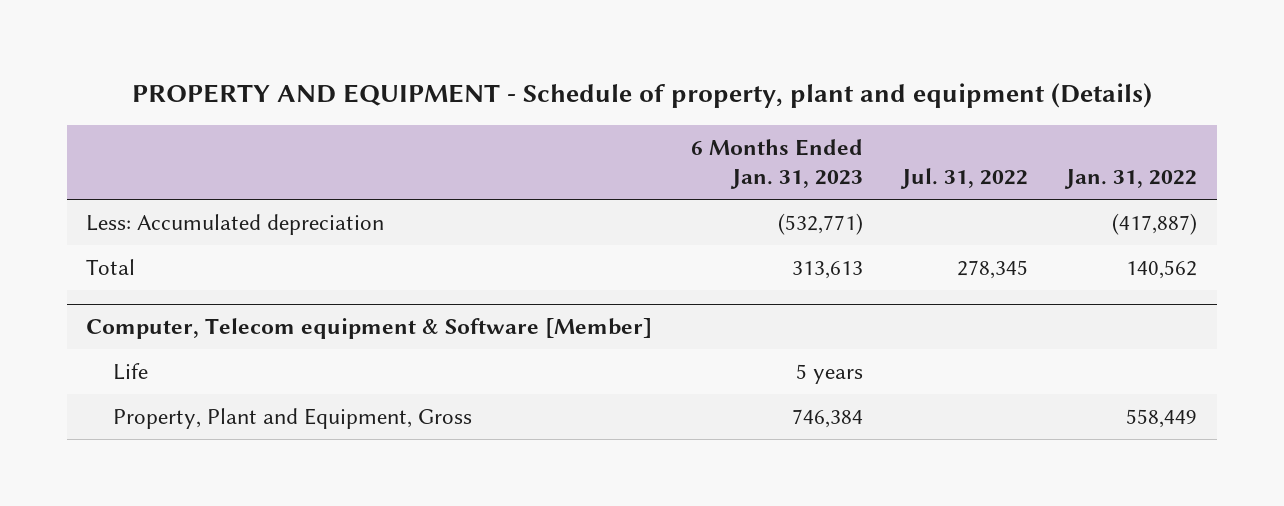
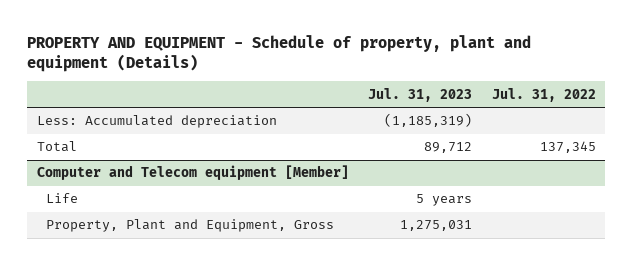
- | 6 Months Ended Jan. 31, 2023 | Jul. 31, 2022 | Jan. 31, 2022
+ | Jul. 31, 2023 | Jul. 31, 2022
- Total | 313,613 | 278,345 | 140,562
- Computer, Telecom equipment & Software [Member]
+ Total | 89,712 | 137,345
+ Computer and Telecom equipment [Member]

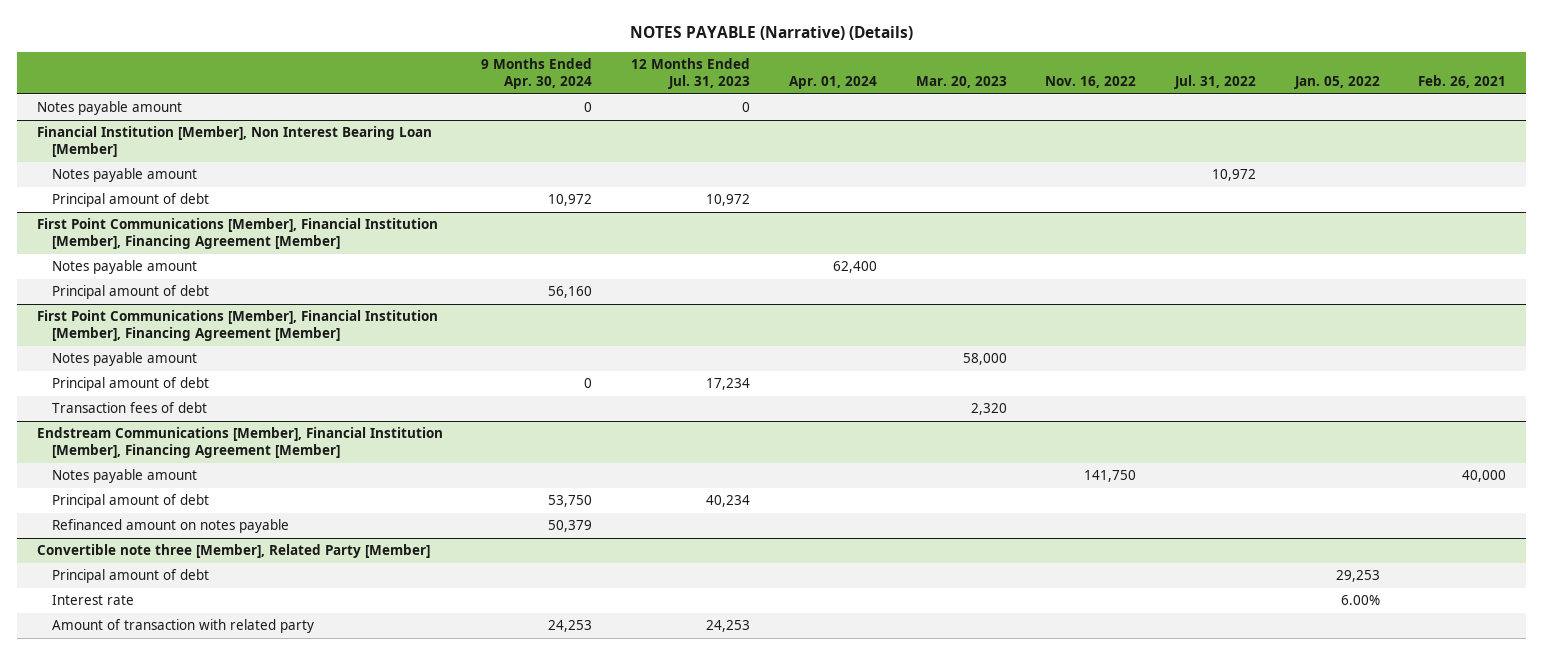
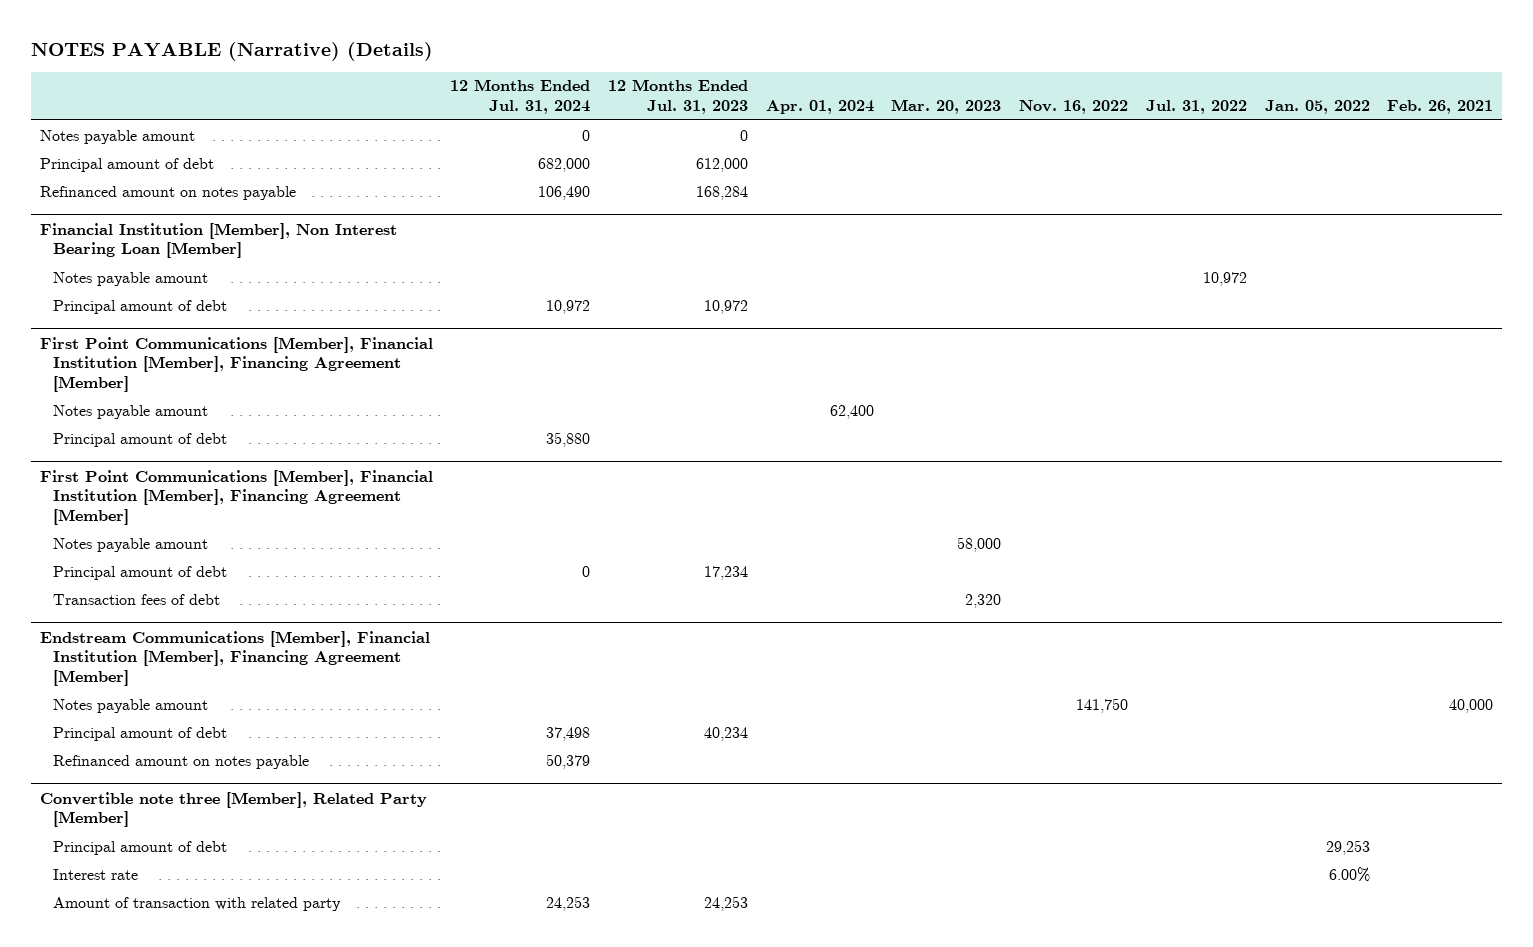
- | 9 Months Ended Apr. 30, 2024 | 12 Months Ended Jul. 31, 2023 | Apr. 01, 2024 | Mar. 20, 2023 | Nov. 16, 2022 | Jul. 31, 2022 | Jan. 05, 2022 | Feb. 26, 2021
+ | 12 Months Ended Jul. 31, 2024 | 12 Months Ended Jul. 31, 2023 | Apr. 01, 2024 | Mar. 20, 2023 | Nov. 16, 2022 | Jul. 31, 2022 | Jan. 05, 2022 | Feb. 26, 2021
+ Principal amount of debt | 682,000 | 612,000 | | | | | |
+ Refinanced amount on notes payable | 106,490 | 168,284 | | | | | |

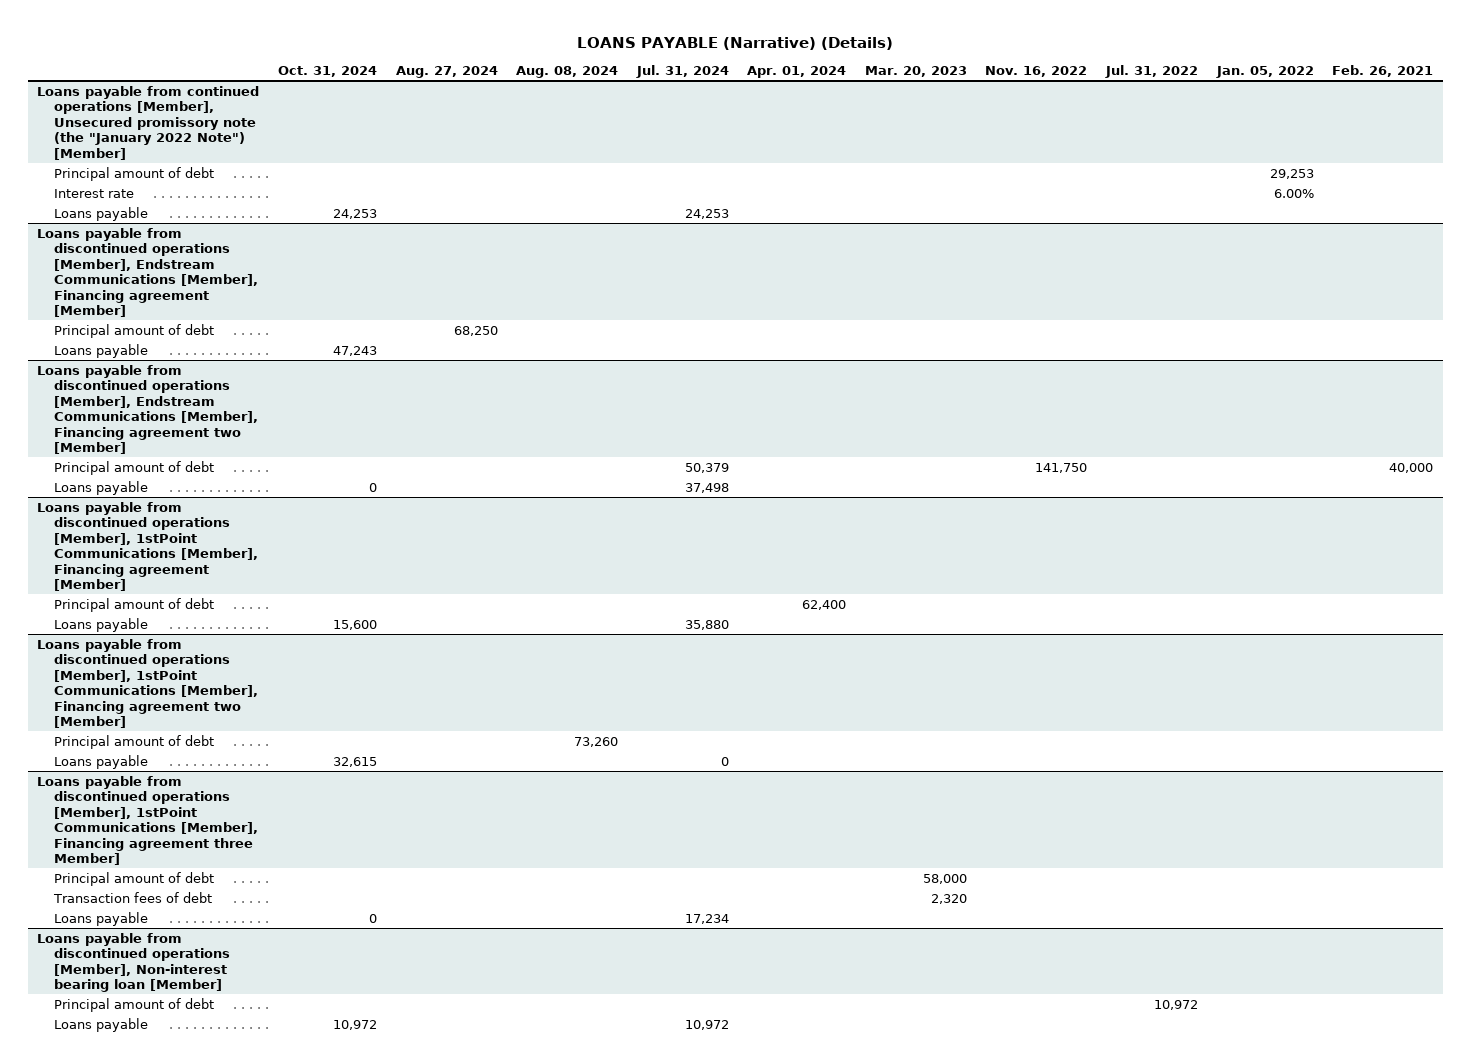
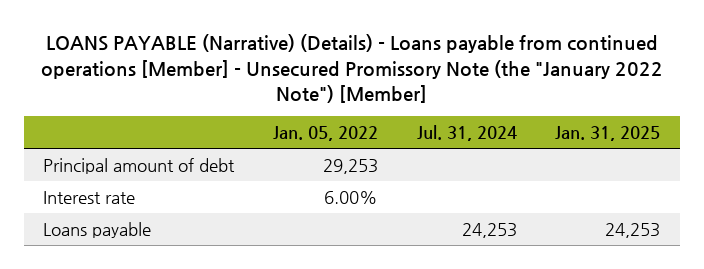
- LOANS PAYABLE (Narrative) (Details)
+ LOANS PAYABLE (Narrative) (Details) - Loans payable from continued operations [Member] - Unsecured Promissory Note (the "January 2022 Note") [Member]
- | Oct. 31, 2024 | Aug. 27, 2024 | Aug. 08, 2024 | Jul. 31, 2024 | Apr. 01, 2024 | Mar. 20, 2023 | Nov. 16, 2022 | Jul. 31, 2022 | Jan. 05, 2022 | Feb. 26, 2021
+ | Jan. 05, 2022 | Jul. 31, 2024 | Jan. 31, 2025
- Loans payable from continued operations [Member], Unsecured promissory note (the "January 2022 Note") [Member]
- Loans payable from discontinued operations [Member], Endstream Communications [Member], Financing agreement [Member]
- Principal amount of debt | | 68,250 | | | | | | | |
- Loans payable | 47,243 | | | | | | | | |
- Loans payable from discontinued operations [Member], Endstream Communications [Member], Financing agreement two [Member]
- Principal amount of debt | | | | 50,379 | | | 141,750 | | | 40,000
- Loans payable | 0 | | | 37,498 | | | | | |
- Loans payable from discontinued operations [Member], 1stPoint Communications [Member], Financing agreement [Member]
- Principal amount of debt | | | | | 62,400 | | | | |
- Loans payable | 15,600 | | | 35,880 | | | | | |
- Loans payable from discontinued operations [Member], 1stPoint Communications [Member], Financing agreement two [Member]
- Principal amount of debt | | | 73,260 | | | | | | |
- Loans payable | 32,615 | | | 0 | | | | | |
- Loans payable from discontinued operations [Member], 1stPoint Communications [Member], Financing agreement three Member]
- Principal amount of debt | | | | | | 58,000 | | | |
- Transaction fees of debt | | | | | | 2,320 | | | |
- Loans payable | 0 | | | 17,234 | | | | | |
- Loans payable from discontinued operations [Member], Non-interest bearing loan [Member]
- Principal amount of debt | | | | | | | | 10,972 | |
- Loans payable | 10,972 | | | 10,972 | | | | | |

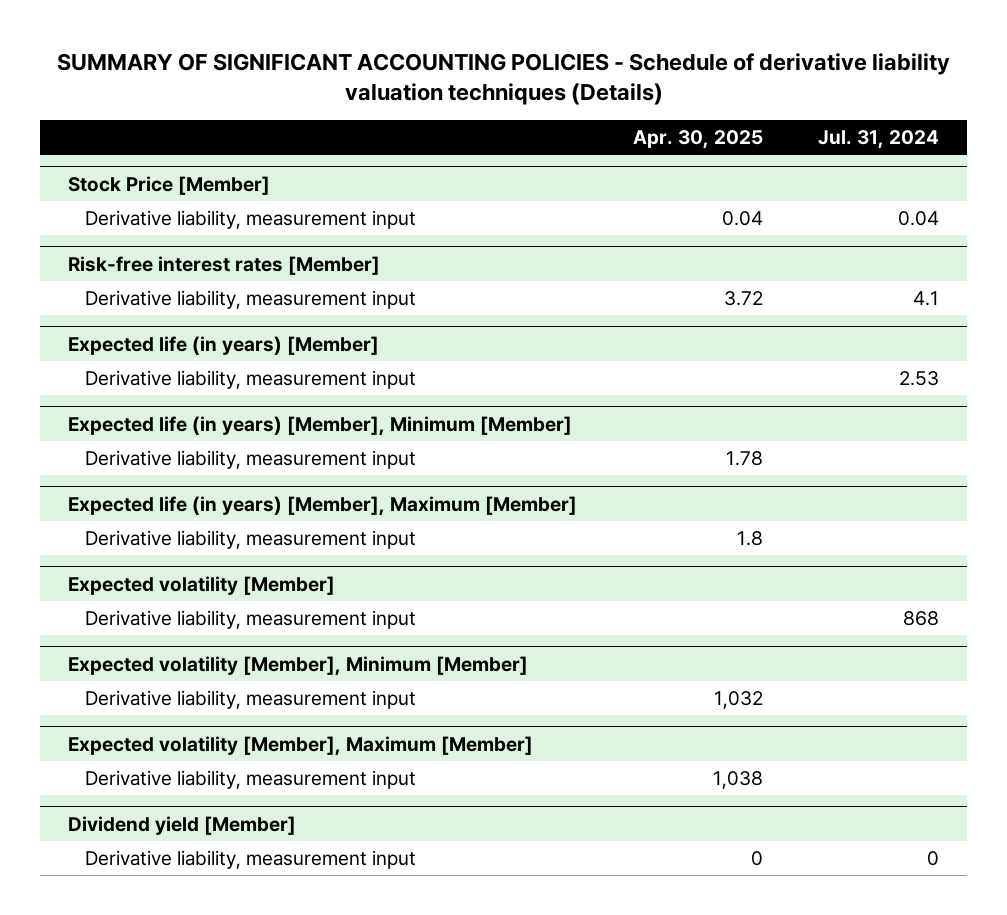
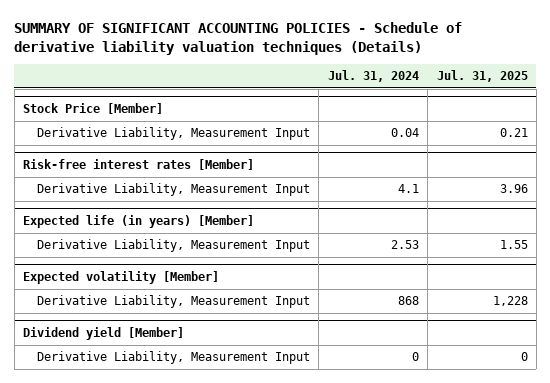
- | Apr. 30, 2025 | Jul. 31, 2024
+ | Jul. 31, 2024 | Jul. 31, 2025
@ Stock Price [Member]
- Derivative liability, measurement input | 0.04 | 0.04
+ Derivative Liability, Measurement Input | 0.04 | 0.21
@ Risk-free interest rates [Member]
- Derivative liability, measurement input | 3.72 | 4.1
+ Derivative Liability, Measurement Input | 4.1 | 3.96
@ Expected life (in years) [Member]
- Derivative liability, measurement input | | 2.53
- Expected life (in years) [Member], Minimum [Member]
- Derivative liability, measurement input | 1.78 |
- Expected life (in years) [Member], Maximum [Member]
- Derivative liability, measurement input | 1.8 |
@ Expected life (in years) [Member]
+ Derivative Liability, Measurement Input | 2.53 | 1.55
@ Expected volatility [Member]
- Derivative liability, measurement input | | 868
- Expected volatility [Member], Minimum [Member]
- Derivative liability, measurement input | 1,032 |
- Expected volatility [Member], Maximum [Member]
- Derivative liability, measurement input | 1,038 |
@ Expected volatility [Member]
+ Derivative Liability, Measurement Input | 868 | 1,228
@ Dividend yield [Member]
- Derivative liability, measurement input | 0 | 0
+ Derivative Liability, Measurement Input | 0 | 0

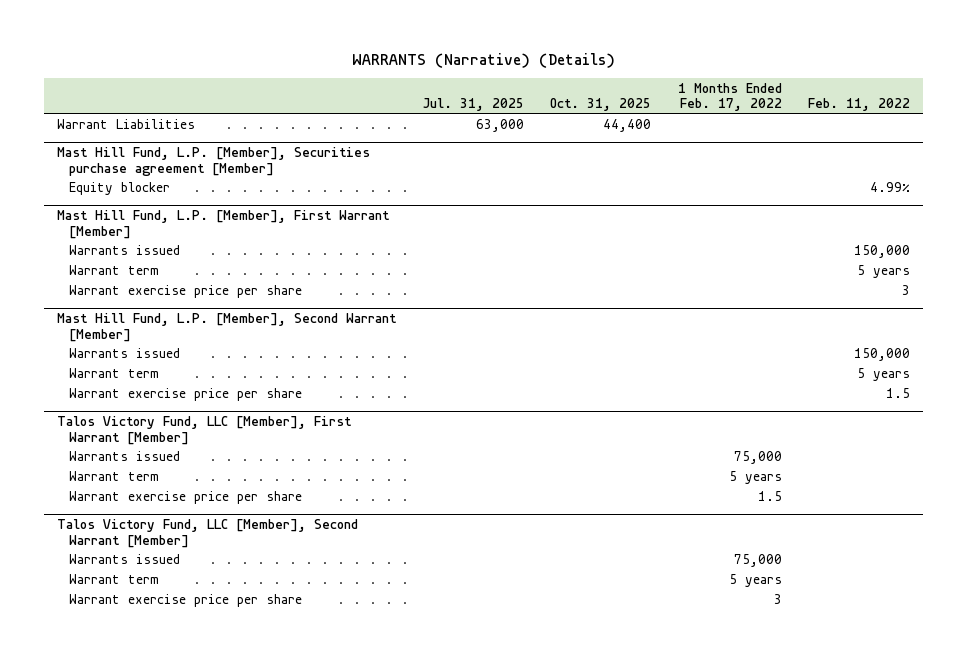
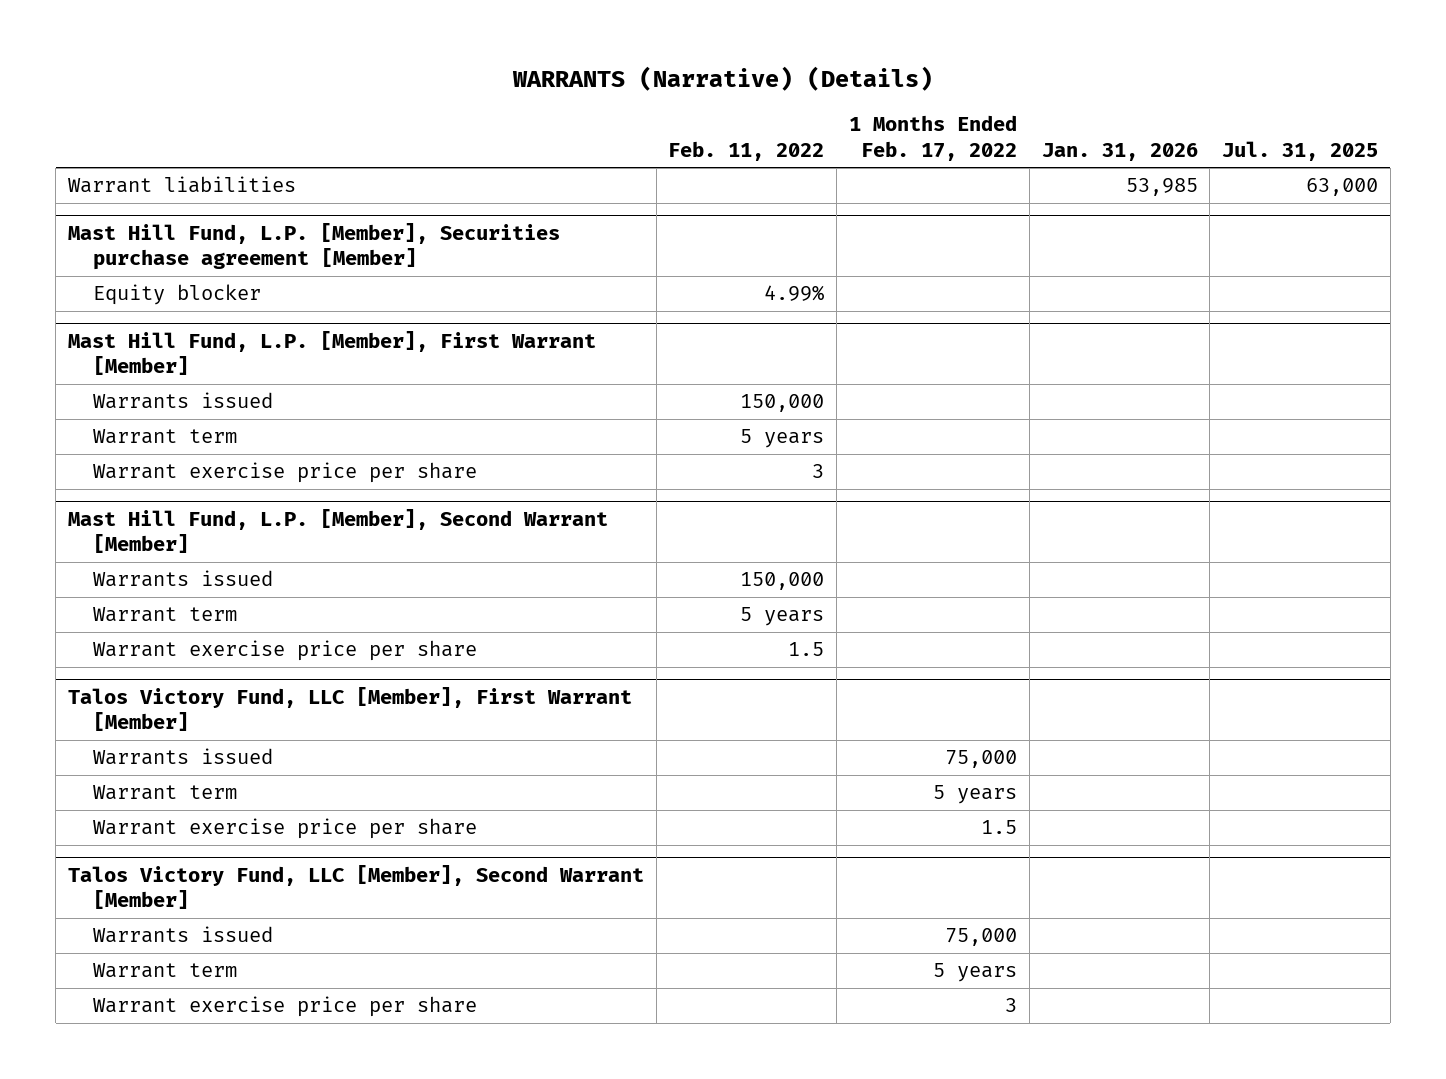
- | Jul. 31, 2025 | Oct. 31, 2025 | 1 Months Ended Feb. 17, 2022 | Feb. 11, 2022
+ | Feb. 11, 2022 | 1 Months Ended Feb. 17, 2022 | Jan. 31, 2026 | Jul. 31, 2025
- Warrant Liabilities | 63,000 | 44,400 | |
+ Warrant liabilities | | | 53,985 | 63,000

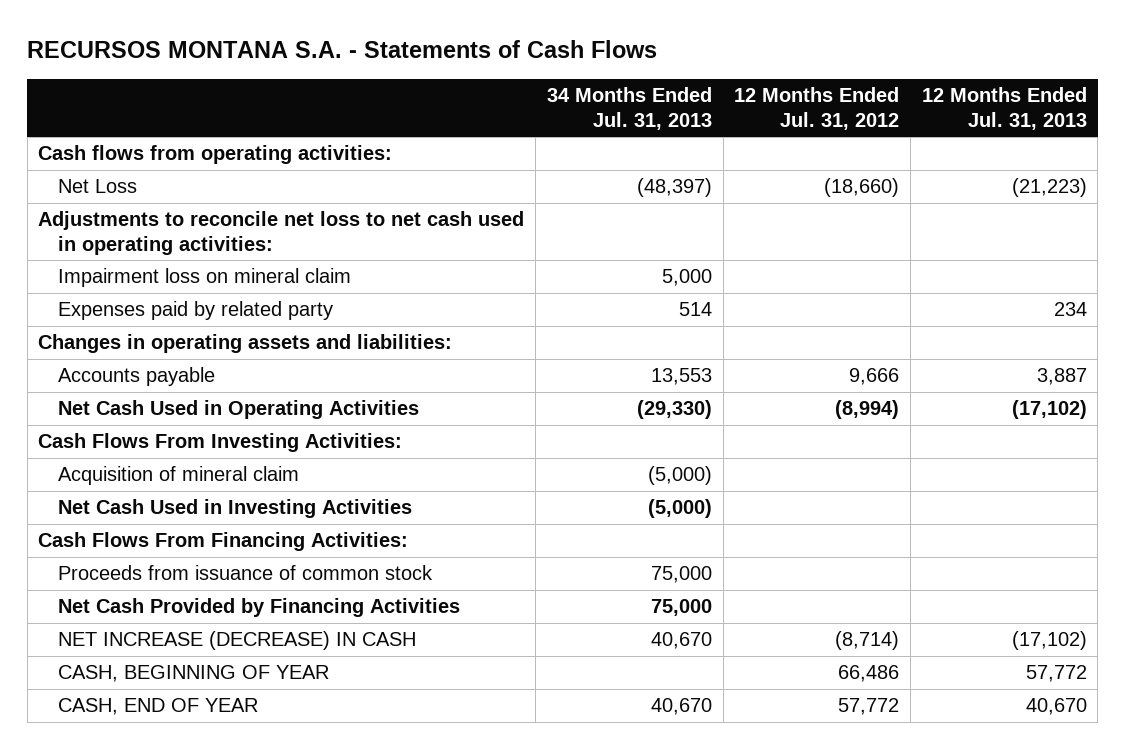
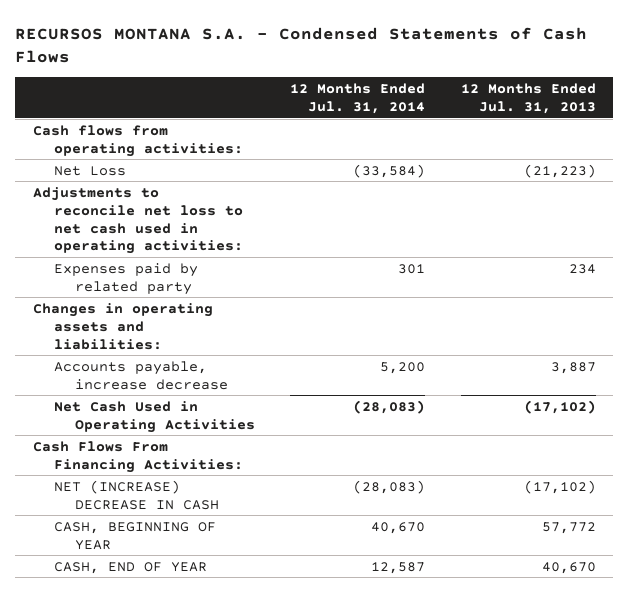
- RECURSOS MONTANA S.A. - Statements of Cash Flows
+ RECURSOS MONTANA S.A. - Condensed Statements of Cash Flows
- | 34 Months Ended Jul. 31, 2013 | 12 Months Ended Jul. 31, 2012 | 12 Months Ended Jul. 31, 2013
+ | 12 Months Ended Jul. 31, 2014 | 12 Months Ended Jul. 31, 2013
- Impairment loss on mineral claim | 5,000 | |
- Accounts payable | 13,553 | 9,666 | 3,887
+ Accounts payable, increase decrease | 5,200 | 3,887
- Cash Flows From Investing Activities:
- Acquisition of mineral claim | (5,000) | |
- Net Cash Used in Investing Activities | (5,000) | |
- Proceeds from issuance of common stock | 75,000 | |
- Net Cash Provided by Financing Activities | 75,000 | |
- NET INCREASE (DECREASE) IN CASH | 40,670 | (8,714) | (17,102)
+ NET (INCREASE) DECREASE IN CASH | (28,083) | (17,102)

